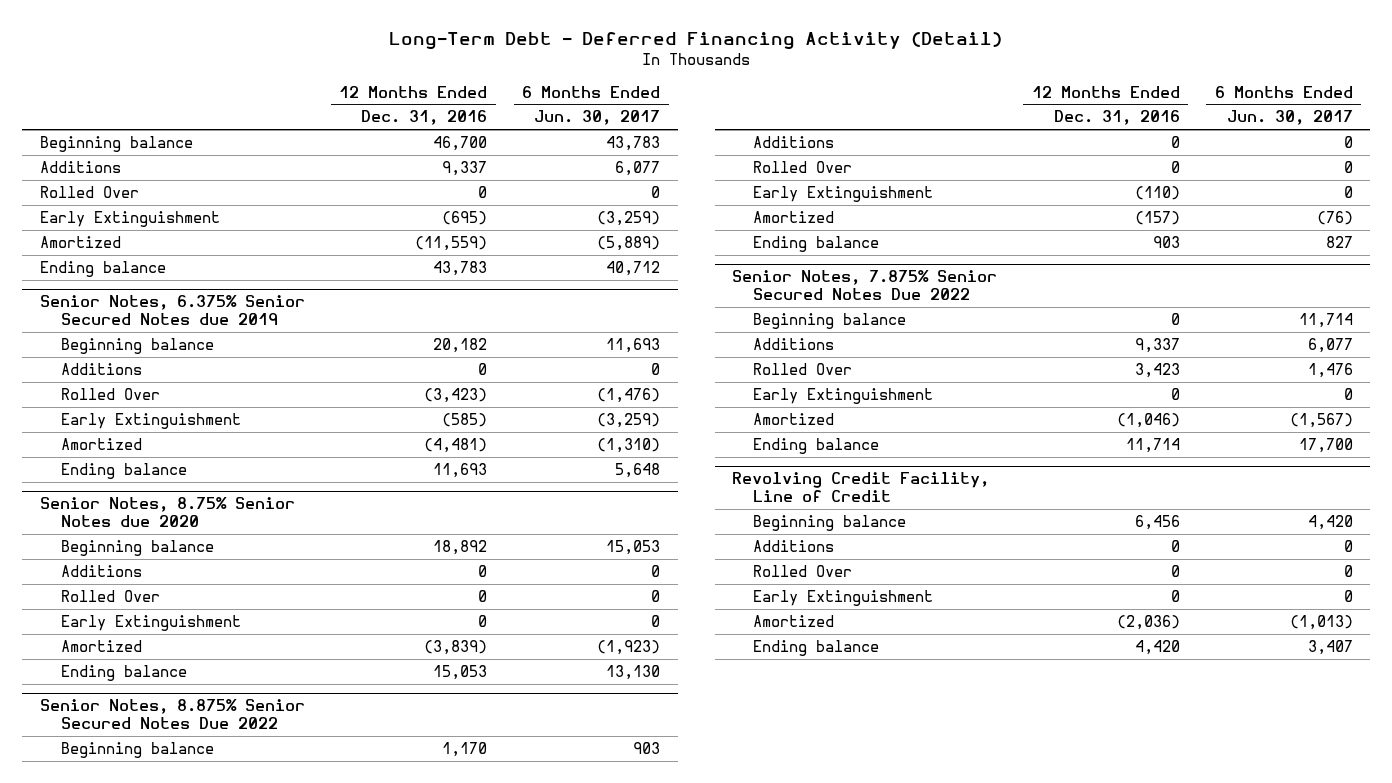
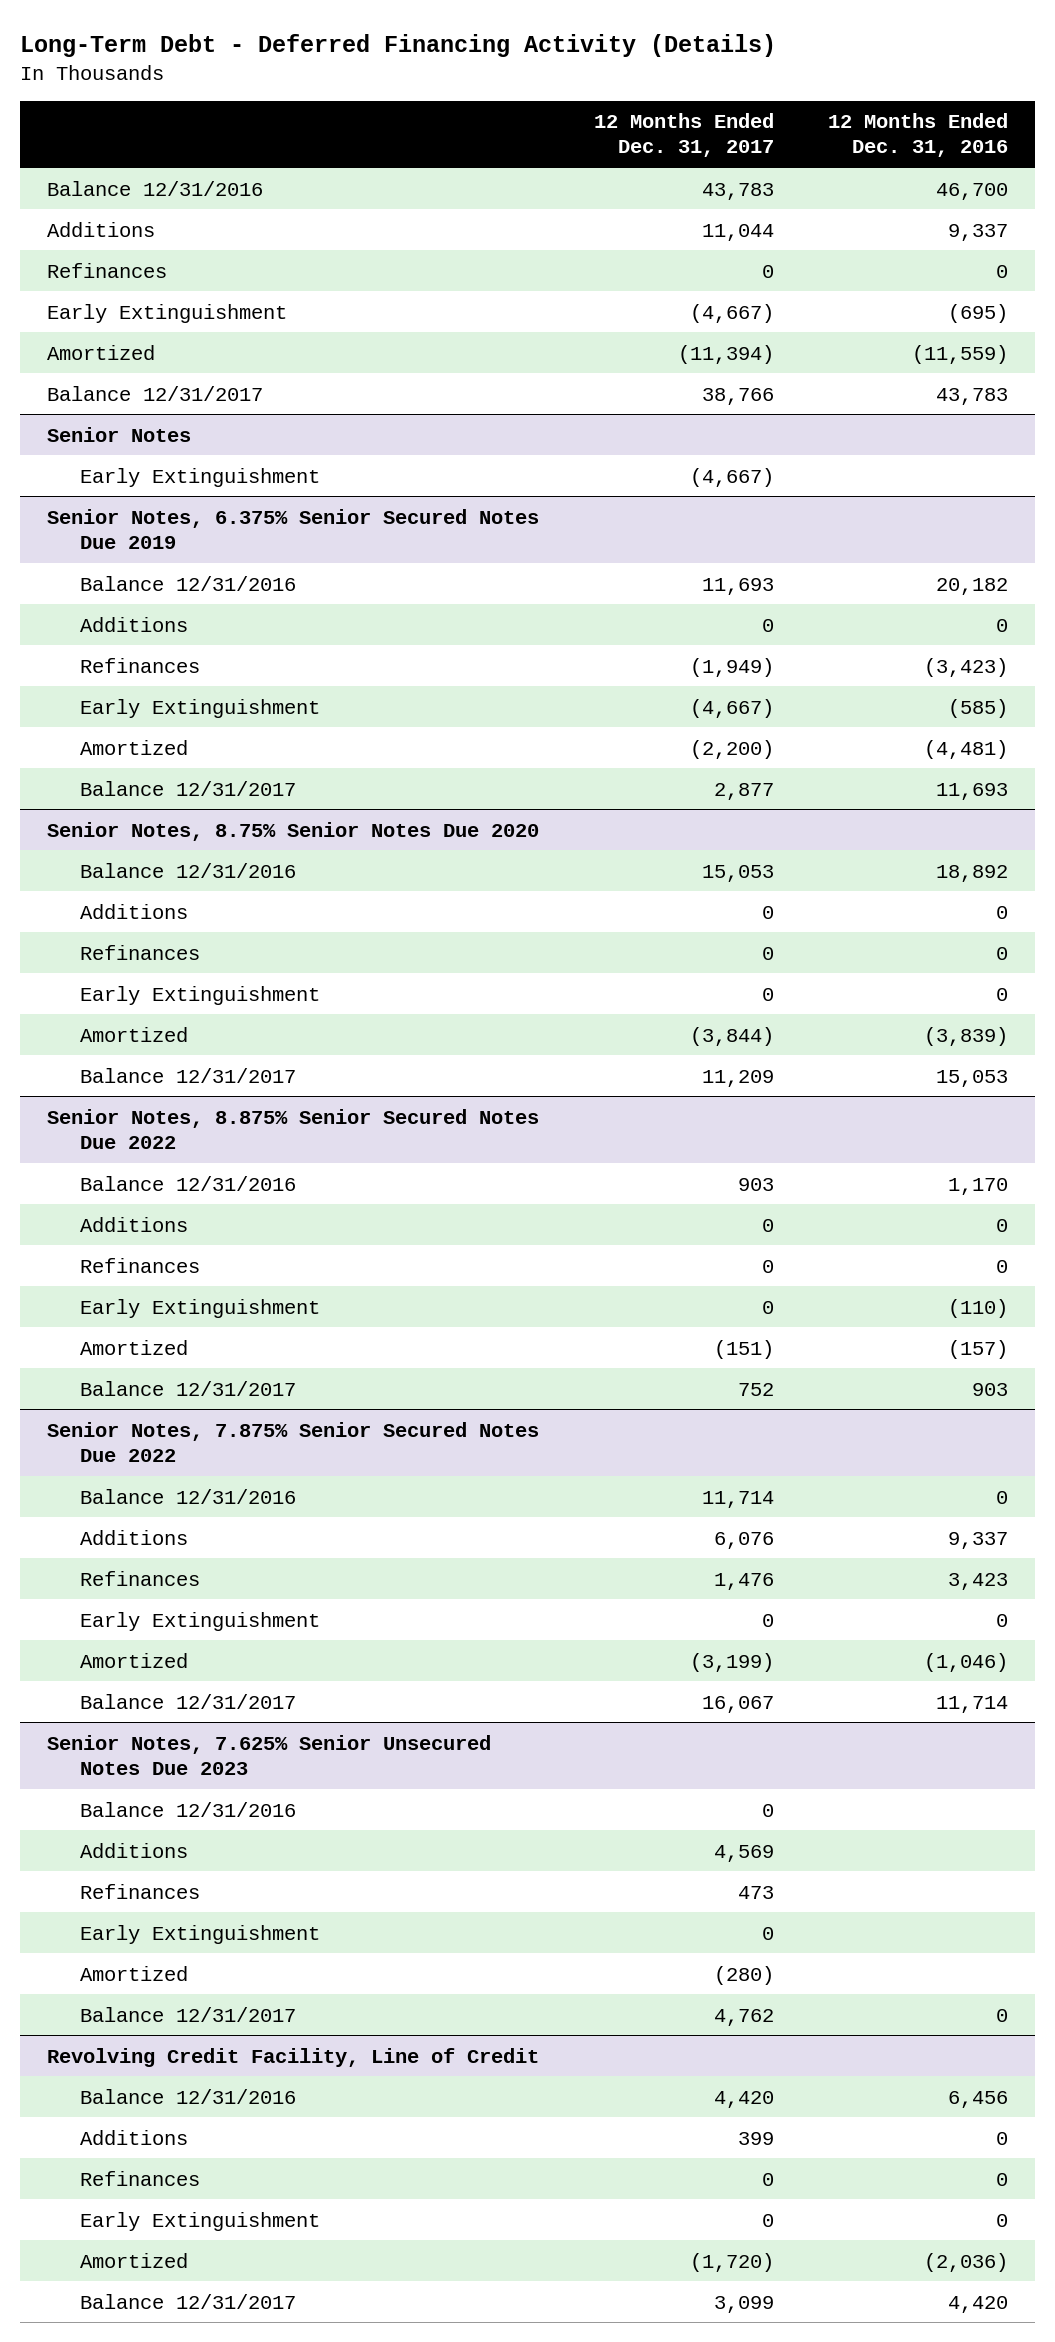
- Long-Term Debt - Deferred Financing Activity (Detail)
+ Long-Term Debt - Deferred Financing Activity (Details)
- | 12 Months Ended Dec. 31, 2016 | 6 Months Ended Jun. 30, 2017
+ | 12 Months Ended Dec. 31, 2017 | 12 Months Ended Dec. 31, 2016
- Beginning balance | 46,700 | 43,783
+ Balance 12/31/2016 | 43,783 | 46,700
- Rolled Over | 0 | 0
+ Refinances | 0 | 0
- Ending balance | 43,783 | 40,712
- Senior Notes, 6.375% Senior Secured Notes due 2019
- Beginning balance | 20,182 | 11,693
+ Balance 12/31/2017 | 38,766 | 43,783
+ Senior Notes
+ Early Extinguishment | (4,667) |
+ Senior Notes, 6.375% Senior Secured Notes Due 2019
+ Balance 12/31/2016 | 11,693 | 20,182
- Rolled Over | (3,423) | (1,476)
+ Refinances | (1,949) | (3,423)
- Ending balance | 11,693 | 5,648
- Senior Notes, 8.75% Senior Notes due 2020
- Beginning balance | 18,892 | 15,053
+ Balance 12/31/2017 | 2,877 | 11,693
+ Senior Notes, 8.75% Senior Notes Due 2020
+ Balance 12/31/2016 | 15,053 | 18,892
- Rolled Over | 0 | 0
+ Refinances | 0 | 0
- Ending balance | 15,053 | 13,130
+ Balance 12/31/2017 | 11,209 | 15,053
@ Senior Notes, 8.875% Senior Secured Notes Due 2022
- Beginning balance | 1,170 | 903
+ Balance 12/31/2016 | 903 | 1,170
- Rolled Over | 0 | 0
+ Refinances | 0 | 0
- Ending balance | 903 | 827
+ Balance 12/31/2017 | 752 | 903
@ Senior Notes, 7.875% Senior Secured Notes Due 2022
- Beginning balance | 0 | 11,714
+ Balance 12/31/2016 | 11,714 | 0
- Rolled Over | 3,423 | 1,476
+ Refinances | 1,476 | 3,423
- Ending balance | 11,714 | 17,700
+ Balance 12/31/2017 | 16,067 | 11,714
+ Senior Notes, 7.625% Senior Unsecured Notes Due 2023
+ Balance 12/31/2016 | 0 |
+ Additions | 4,569 |
+ Refinances | 473 |
+ Early Extinguishment | 0 |
+ Amortized | (280) |
+ Balance 12/31/2017 | 4,762 | 0
@ Revolving Credit Facility, Line of Credit
- Beginning balance | 6,456 | 4,420
+ Balance 12/31/2016 | 4,420 | 6,456
- Rolled Over | 0 | 0
+ Refinances | 0 | 0
- Ending balance | 4,420 | 3,407
+ Balance 12/31/2017 | 3,099 | 4,420

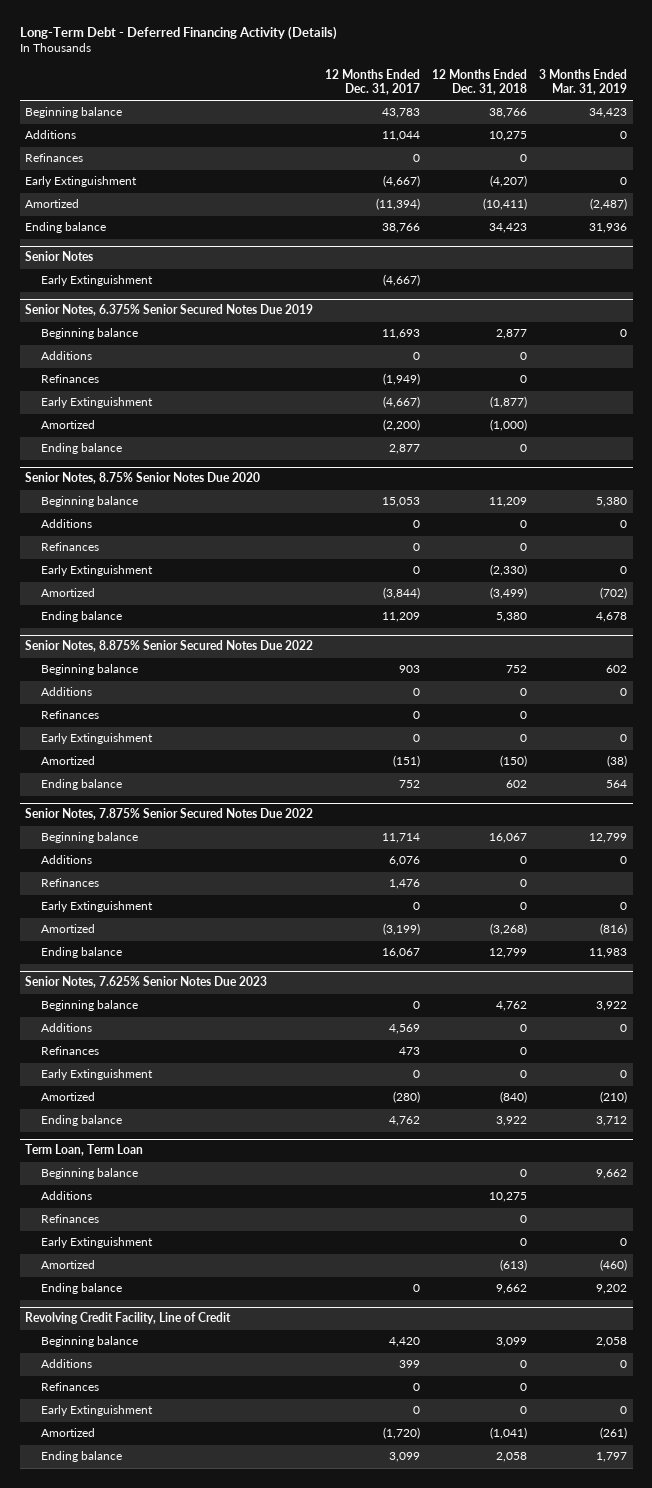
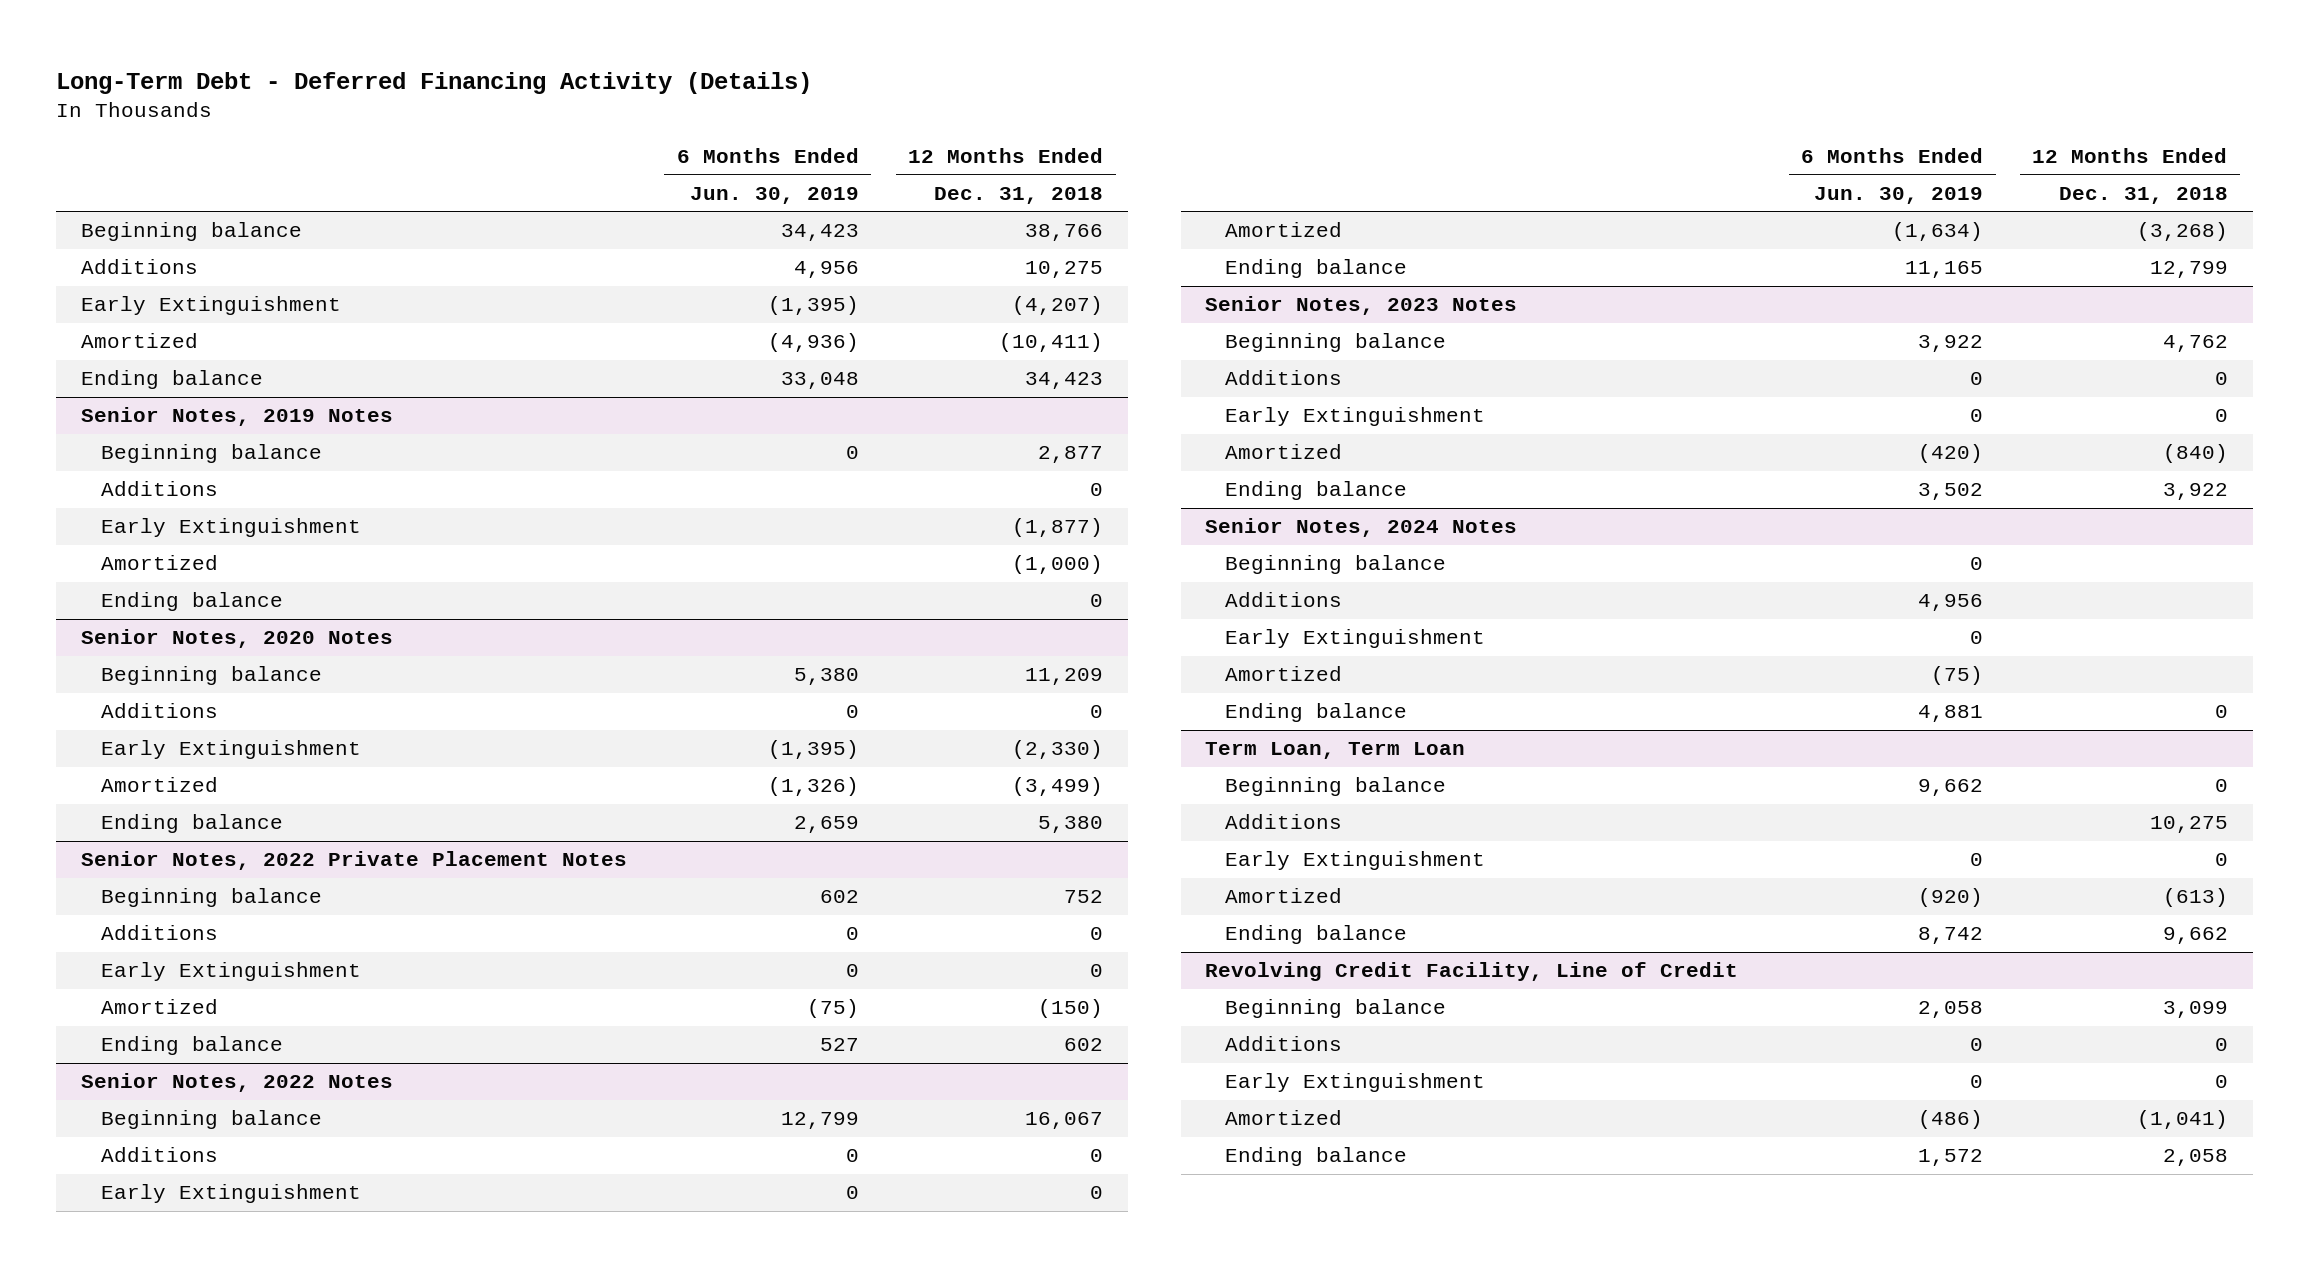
- | 12 Months Ended Dec. 31, 2017 | 12 Months Ended Dec. 31, 2018 | 3 Months Ended Mar. 31, 2019
+ | 6 Months Ended Jun. 30, 2019 | 12 Months Ended Dec. 31, 2018
- Refinances | 0 | 0 |
- Senior Notes
- Early Extinguishment | (4,667) | |
- Senior Notes, 6.375% Senior Secured Notes Due 2019
+ Senior Notes, 2019 Notes
- Refinances | (1,949) | 0 |
- Senior Notes, 8.75% Senior Notes Due 2020
+ Senior Notes, 2020 Notes
- Refinances | 0 | 0 |
- Senior Notes, 8.875% Senior Secured Notes Due 2022
+ Senior Notes, 2022 Private Placement Notes
- Refinances | 0 | 0 |
- Senior Notes, 7.875% Senior Secured Notes Due 2022
+ Senior Notes, 2022 Notes
- Refinances | 1,476 | 0 |
- Senior Notes, 7.625% Senior Notes Due 2023
+ Senior Notes, 2023 Notes
- Refinances | 473 | 0 |
+ Senior Notes, 2024 Notes
+ Beginning balance | 0 |
+ Additions | 4,956 |
+ Early Extinguishment | 0 |
+ Amortized | (75) |
+ Ending balance | 4,881 | 0
@ Term Loan, Term Loan
- Refinances | | 0 |
@ Revolving Credit Facility, Line of Credit
- Refinances | 0 | 0 |

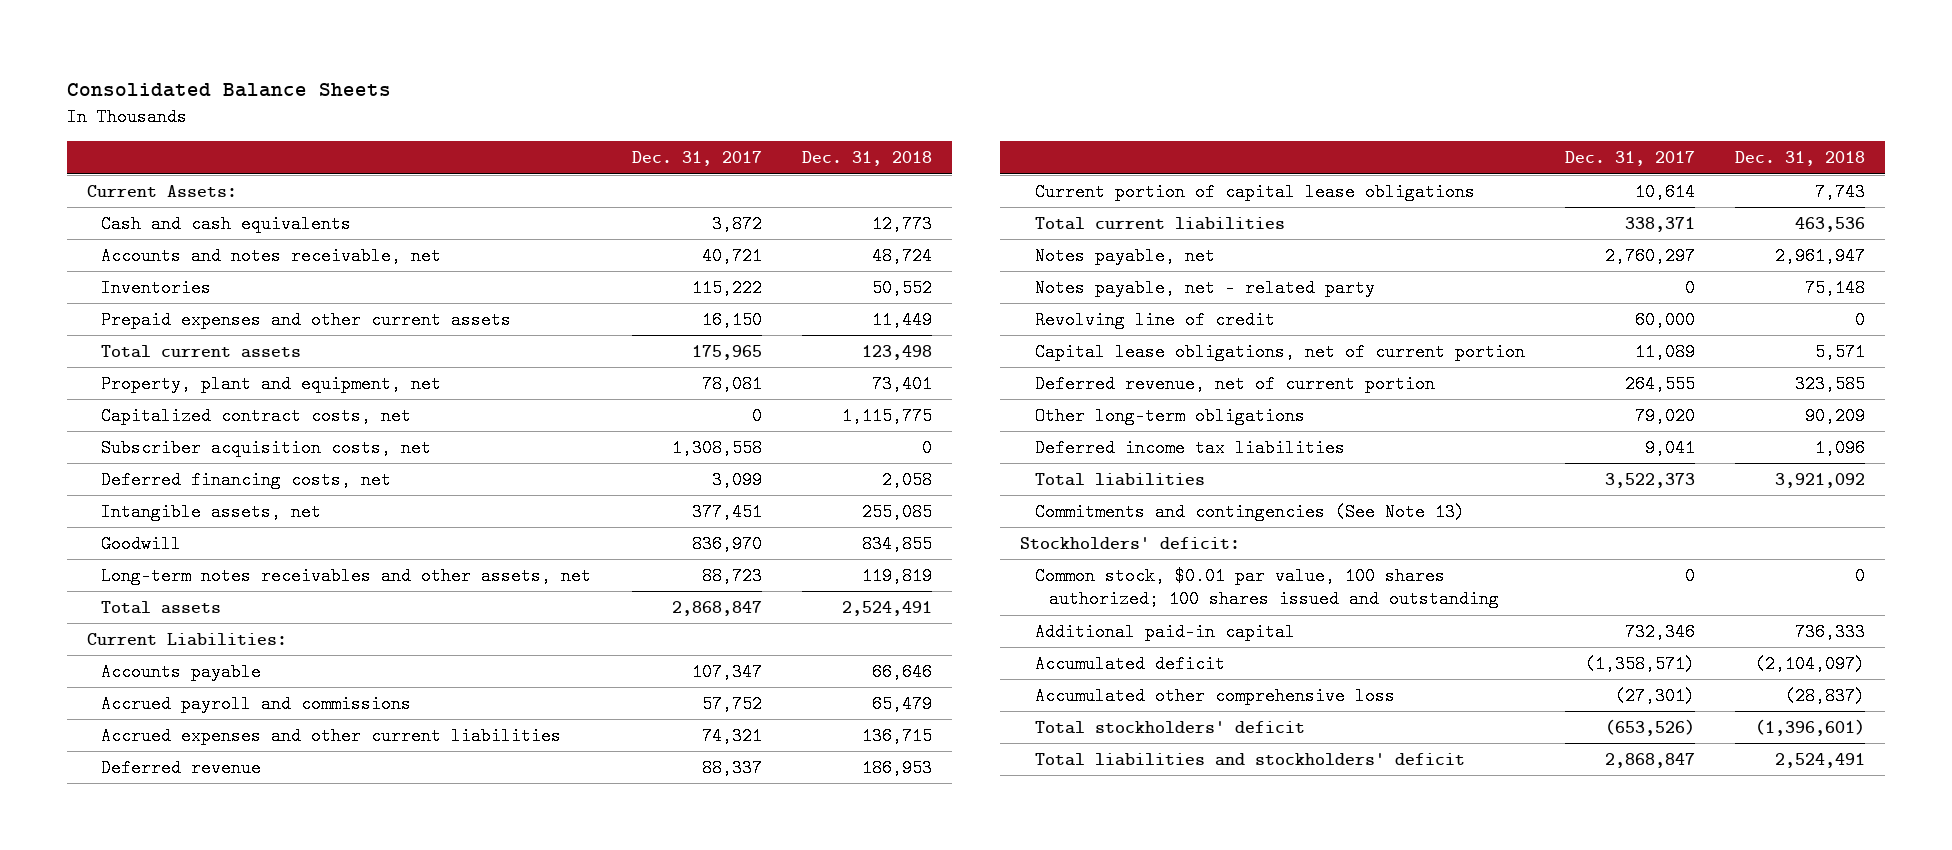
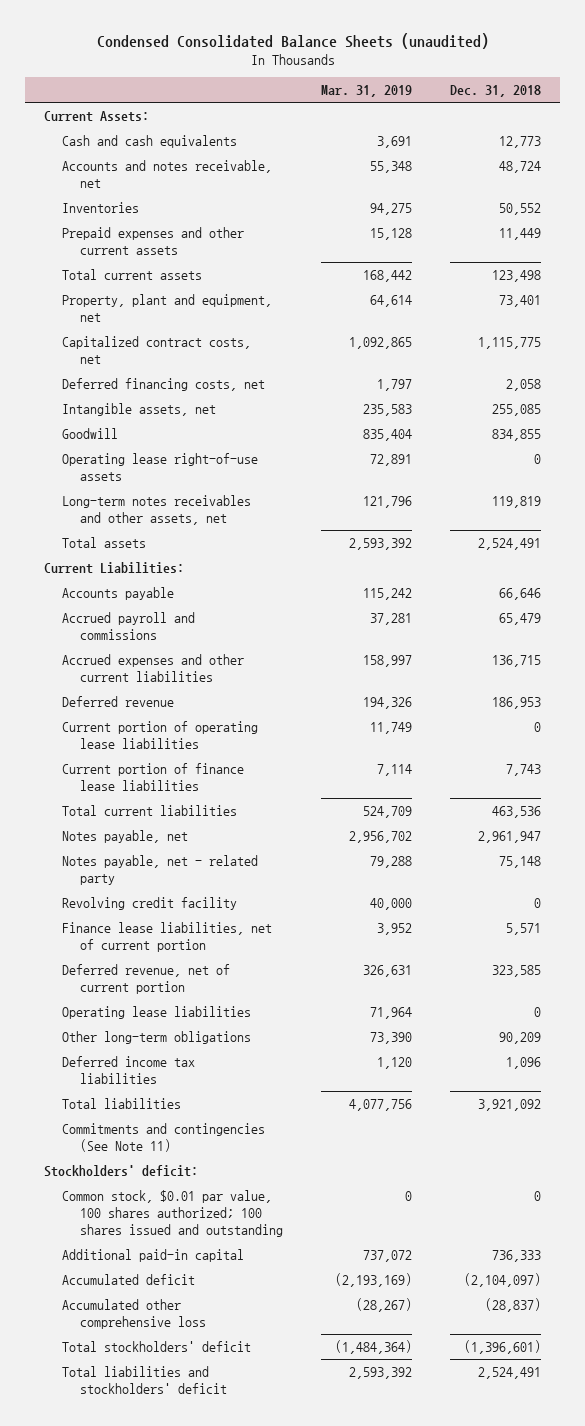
- Consolidated Balance Sheets
+ Condensed Consolidated Balance Sheets (unaudited)
- | Dec. 31, 2017 | Dec. 31, 2018
+ | Mar. 31, 2019 | Dec. 31, 2018
- Subscriber acquisition costs, net | 1,308,558 | 0
+ Operating lease right-of-use assets | 72,891 | 0
- Current portion of capital lease obligations | 10,614 | 7,743
+ Current portion of operating lease liabilities | 11,749 | 0
+ Current portion of finance lease liabilities | 7,114 | 7,743
- Revolving line of credit | 60,000 | 0
- Capital lease obligations, net of current portion | 11,089 | 5,571
+ Revolving credit facility | 40,000 | 0
+ Finance lease liabilities, net of current portion | 3,952 | 5,571
+ Operating lease liabilities | 71,964 | 0
- Commitments and contingencies (See Note 13)
+ Commitments and contingencies (See Note 11)

